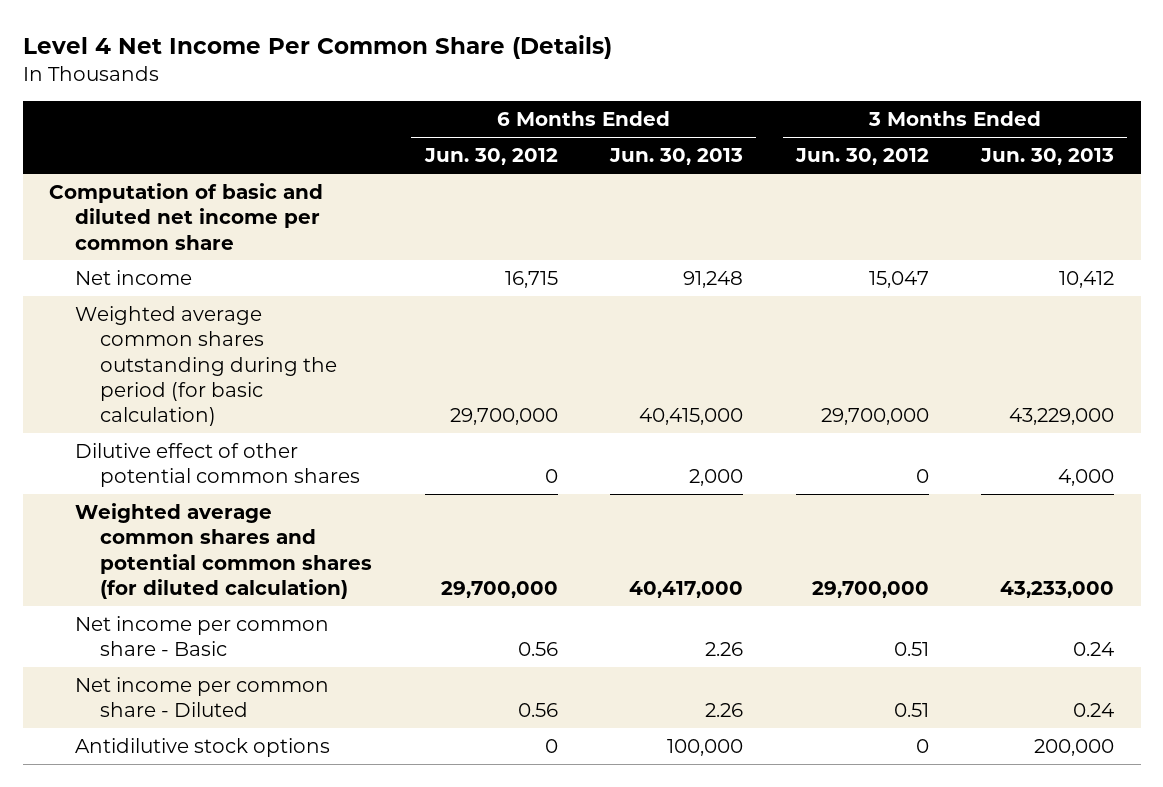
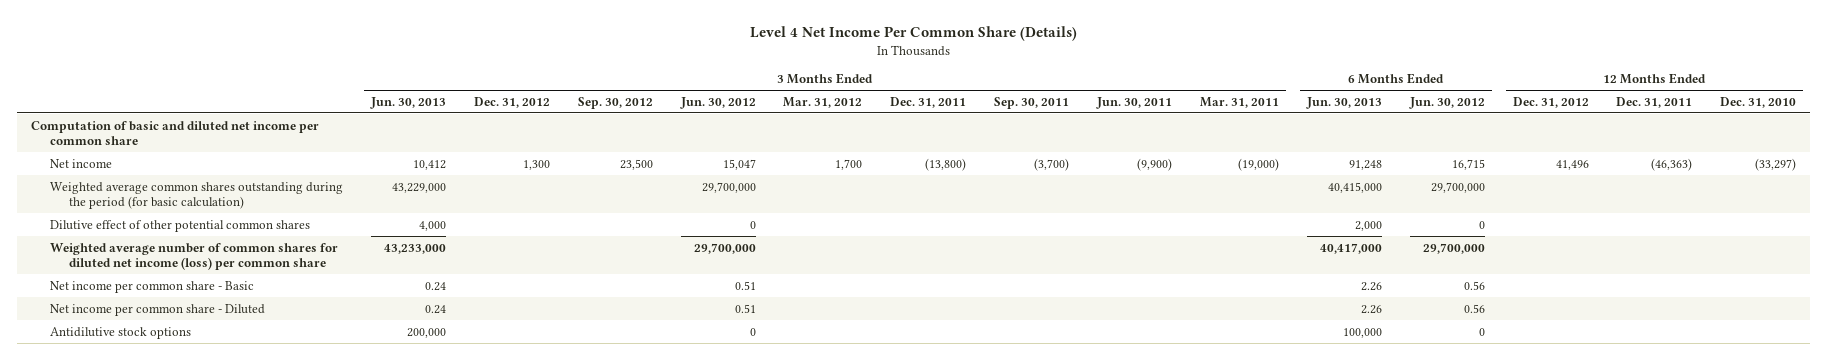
- | 6 Months Ended Jun. 30, 2012 | 6 Months Ended Jun. 30, 2013 | 3 Months Ended Jun. 30, 2012 | 3 Months Ended Jun. 30, 2013
+ | 3 Months Ended Jun. 30, 2013 | 3 Months Ended Dec. 31, 2012 | 3 Months Ended Sep. 30, 2012 | 3 Months Ended Jun. 30, 2012 | 3 Months Ended Mar. 31, 2012 | 3 Months Ended Dec. 31, 2011 | 3 Months Ended Sep. 30, 2011 | 3 Months Ended Jun. 30, 2011 | 3 Months Ended Mar. 31, 2011 | 6 Months Ended Jun. 30, 2013 | 6 Months Ended Jun. 30, 2012 | 12 Months Ended Dec. 31, 2012 | 12 Months Ended Dec. 31, 2011 | 12 Months Ended Dec. 31, 2010
- Weighted average common shares and potential common shares (for diluted calculation) | 29,700,000 | 40,417,000 | 29,700,000 | 43,233,000
+ Weighted average number of common shares for diluted net income (loss) per common share | 43,233,000 | | | 29,700,000 | | | | | | 40,417,000 | 29,700,000 | | |

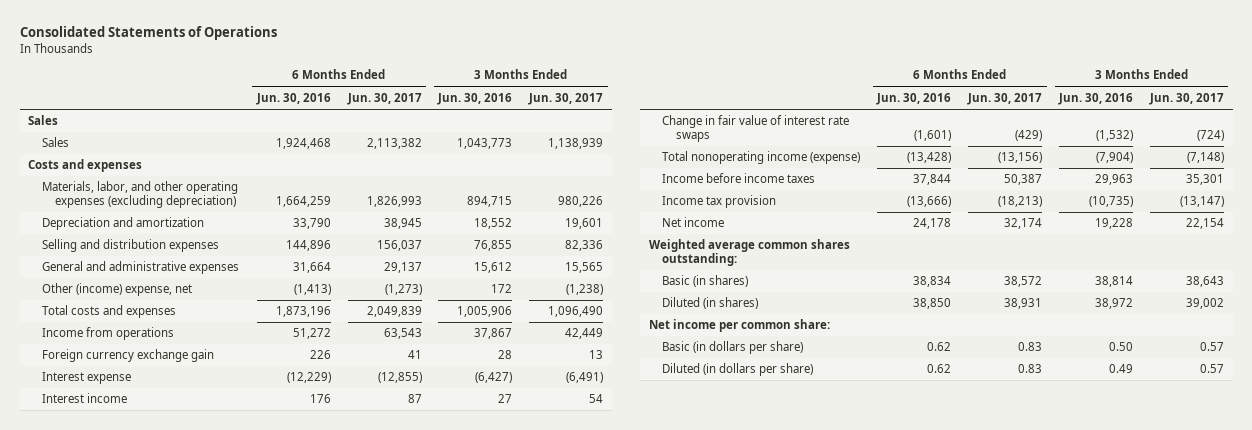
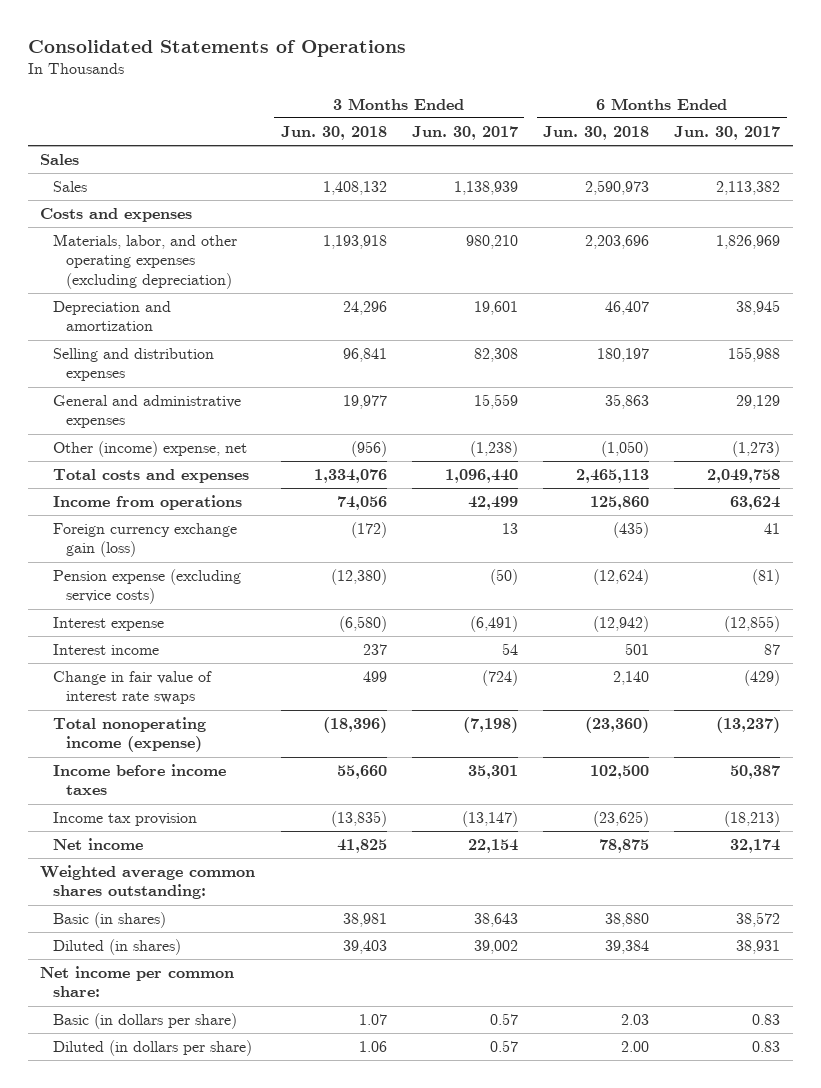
- | 6 Months Ended Jun. 30, 2016 | 6 Months Ended Jun. 30, 2017 | 3 Months Ended Jun. 30, 2016 | 3 Months Ended Jun. 30, 2017
+ | 3 Months Ended Jun. 30, 2018 | 3 Months Ended Jun. 30, 2017 | 6 Months Ended Jun. 30, 2018 | 6 Months Ended Jun. 30, 2017
- Materials, labor, and other operating expenses (excluding depreciation) | 1,664,259 | 1,826,993 | 894,715 | 980,226
+ Materials, labor, and other operating expenses (excluding depreciation) | 1,193,918 | 980,210 | 2,203,696 | 1,826,969
- Selling and distribution expenses | 144,896 | 156,037 | 76,855 | 82,336
- General and administrative expenses | 31,664 | 29,137 | 15,612 | 15,565
+ Selling and distribution expenses | 96,841 | 82,308 | 180,197 | 155,988
+ General and administrative expenses | 19,977 | 15,559 | 35,863 | 29,129
- Total costs and expenses | 1,873,196 | 2,049,839 | 1,005,906 | 1,096,490
- Income from operations | 51,272 | 63,543 | 37,867 | 42,449
- Foreign currency exchange gain | 226 | 41 | 28 | 13
+ Total costs and expenses | 1,334,076 | 1,096,440 | 2,465,113 | 2,049,758
+ Income from operations | 74,056 | 42,499 | 125,860 | 63,624
+ Foreign currency exchange gain (loss) | (172) | 13 | (435) | 41
+ Pension expense (excluding service costs) | (12,380) | (50) | (12,624) | (81)
- Total nonoperating income (expense) | (13,428) | (13,156) | (7,904) | (7,148)
+ Total nonoperating income (expense) | (18,396) | (7,198) | (23,360) | (13,237)

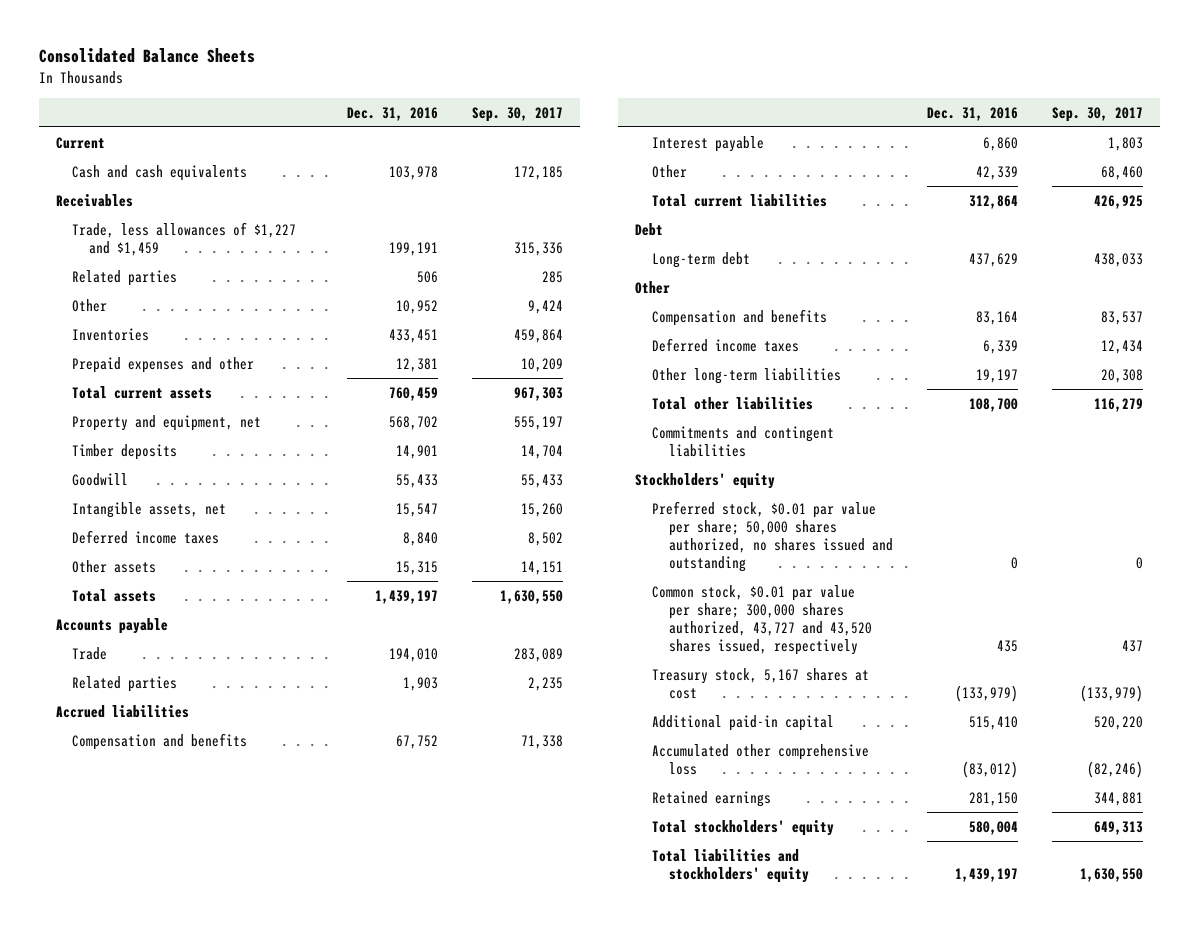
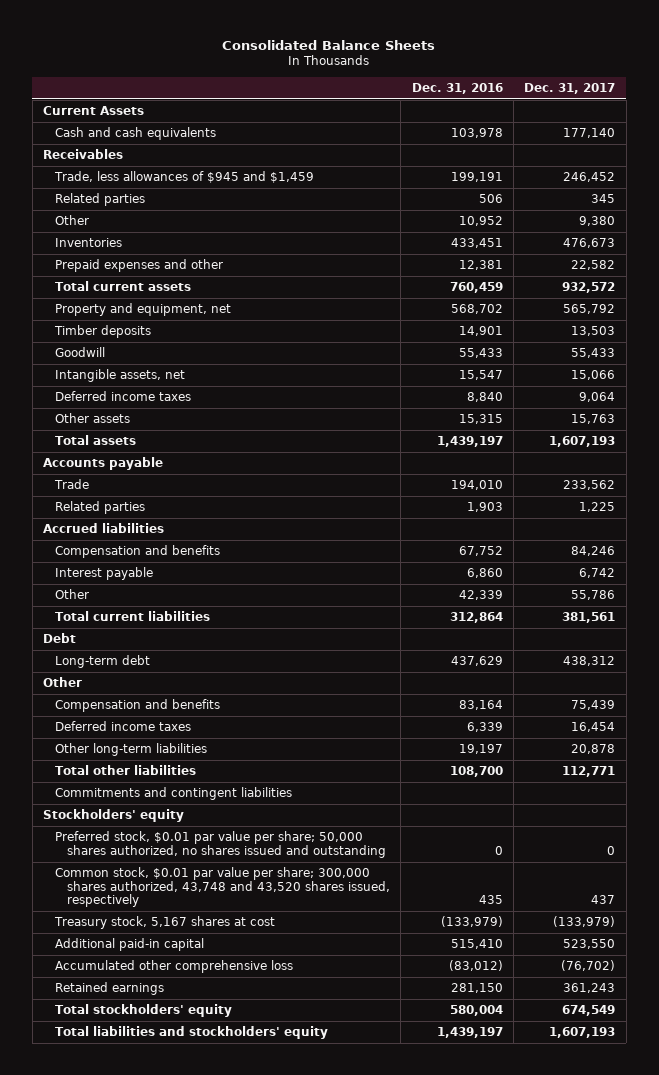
- | Dec. 31, 2016 | Sep. 30, 2017
+ | Dec. 31, 2016 | Dec. 31, 2017
- Current
+ Current Assets
- Trade, less allowances of $1,227 and $1,459 | 199,191 | 315,336
+ Trade, less allowances of $945 and $1,459 | 199,191 | 246,452
- Common stock, $0.01 par value per share; 300,000 shares authorized, 43,727 and 43,520 shares issued, respectively | 435 | 437
+ Common stock, $0.01 par value per share; 300,000 shares authorized, 43,748 and 43,520 shares issued, respectively | 435 | 437

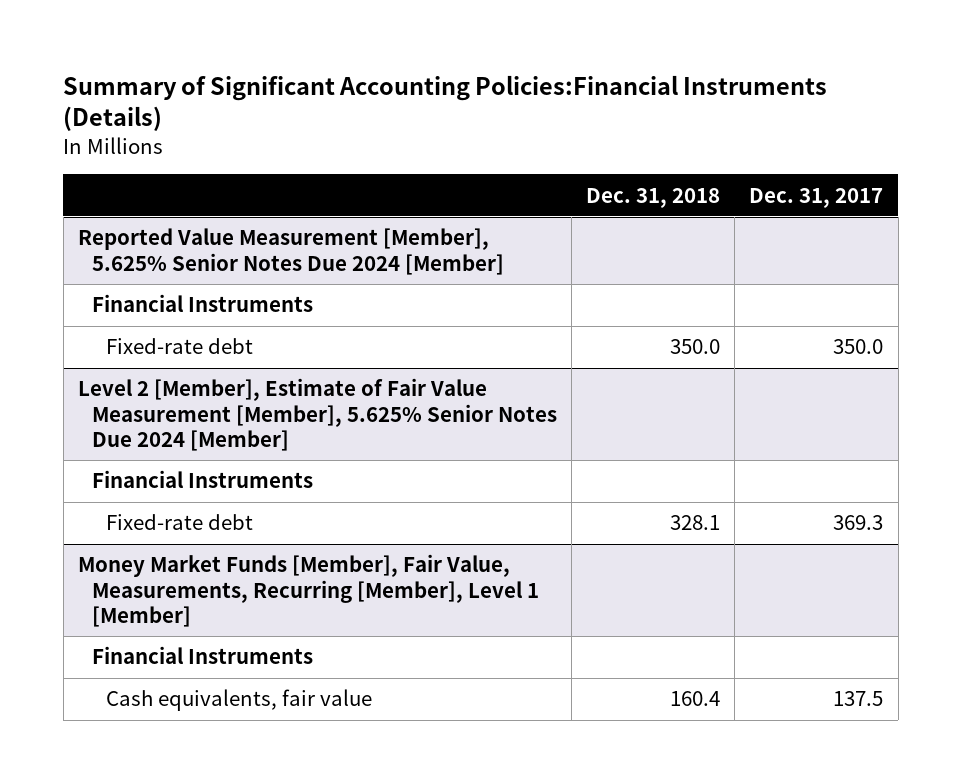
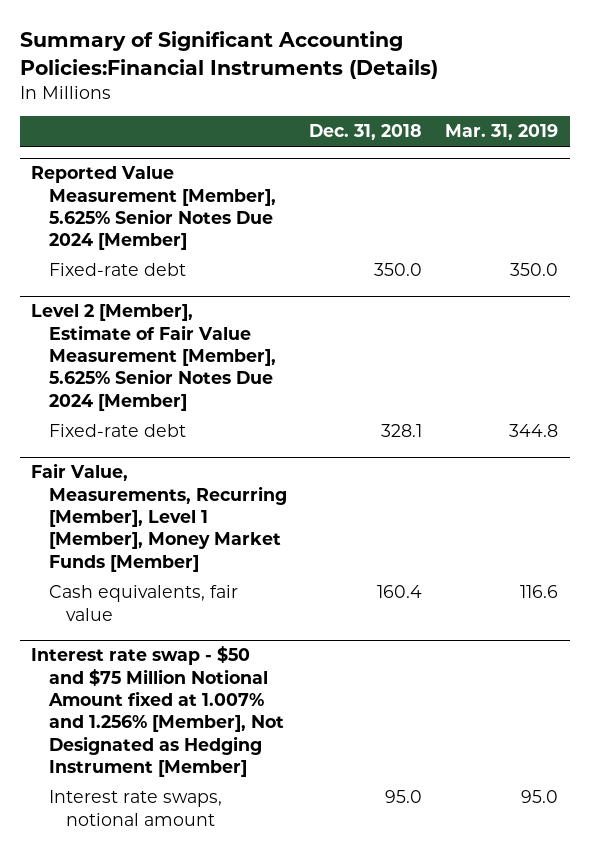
- | Dec. 31, 2018 | Dec. 31, 2017
+ | Dec. 31, 2018 | Mar. 31, 2019
@ Reported Value Measurement [Member], 5.625% Senior Notes Due 2024 [Member]
- Financial Instruments
@ Level 2 [Member], Estimate of Fair Value Measurement [Member], 5.625% Senior Notes Due 2024 [Member]
- Financial Instruments
- Money Market Funds [Member], Fair Value, Measurements, Recurring [Member], Level 1 [Member]
- Financial Instruments
+ Fair Value, Measurements, Recurring [Member], Level 1 [Member], Money Market Funds [Member]
+ Interest rate swap - $50 and $75 Million Notional Amount fixed at 1.007% and 1.256% [Member], Not Designated as Hedging Instrument [Member]
+ Interest rate swaps, notional amount | 95.0 | 95.0

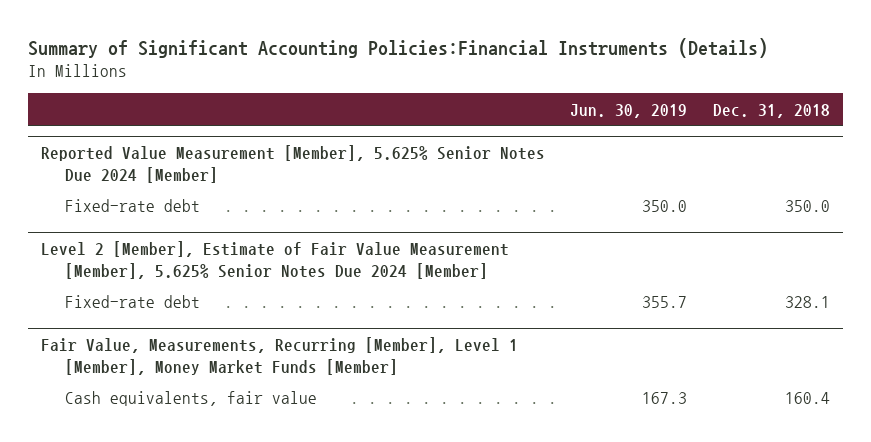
- | Dec. 31, 2018 | Mar. 31, 2019
+ | Jun. 30, 2019 | Dec. 31, 2018
- Interest rate swap - $50 and $75 Million Notional Amount fixed at 1.007% and 1.256% [Member], Not Designated as Hedging Instrument [Member]
- Interest rate swaps, notional amount | 95.0 | 95.0

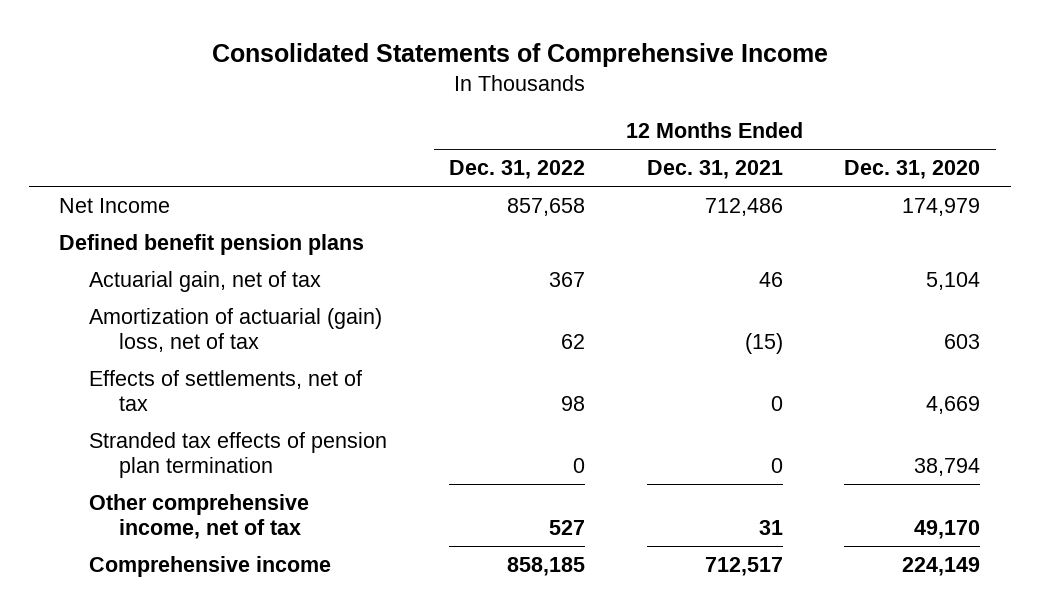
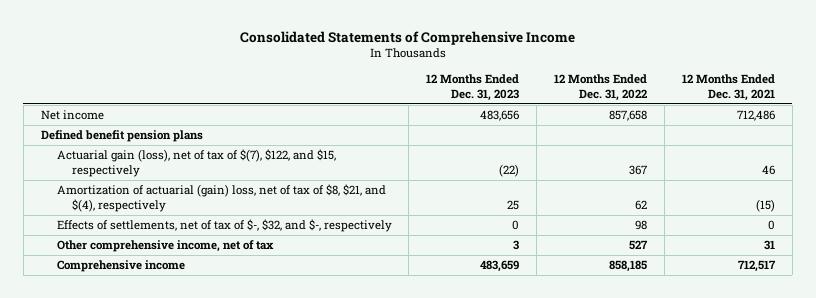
- | 12 Months Ended Dec. 31, 2022 | 12 Months Ended Dec. 31, 2021 | 12 Months Ended Dec. 31, 2020
+ | 12 Months Ended Dec. 31, 2023 | 12 Months Ended Dec. 31, 2022 | 12 Months Ended Dec. 31, 2021
- Net Income | 857,658 | 712,486 | 174,979
+ Net income | 483,656 | 857,658 | 712,486
- Actuarial gain, net of tax | 367 | 46 | 5,104
- Amortization of actuarial (gain) loss, net of tax | 62 | (15) | 603
- Effects of settlements, net of tax | 98 | 0 | 4,669
- Stranded tax effects of pension plan termination | 0 | 0 | 38,794
+ Actuarial gain (loss), net of tax of $(7), $122, and $15, respectively | (22) | 367 | 46
+ Amortization of actuarial (gain) loss, net of tax of $8, $21, and $(4), respectively | 25 | 62 | (15)
+ Effects of settlements, net of tax of $-, $32, and $-, respectively | 0 | 98 | 0

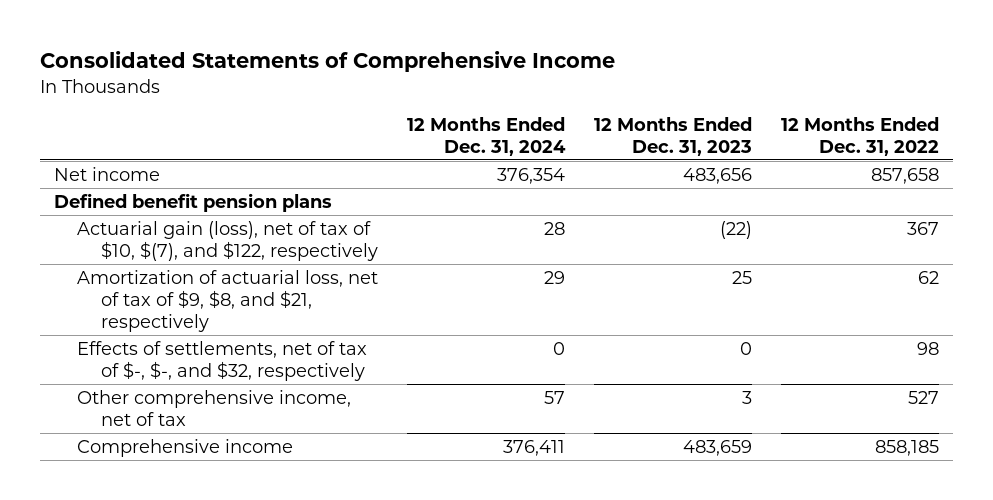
- | 12 Months Ended Dec. 31, 2023 | 12 Months Ended Dec. 31, 2022 | 12 Months Ended Dec. 31, 2021
+ | 12 Months Ended Dec. 31, 2024 | 12 Months Ended Dec. 31, 2023 | 12 Months Ended Dec. 31, 2022
- Actuarial gain (loss), net of tax of $(7), $122, and $15, respectively | (22) | 367 | 46
- Amortization of actuarial (gain) loss, net of tax of $8, $21, and $(4), respectively | 25 | 62 | (15)
- Effects of settlements, net of tax of $-, $32, and $-, respectively | 0 | 98 | 0
+ Actuarial gain (loss), net of tax of $10, $(7), and $122, respectively | 28 | (22) | 367
+ Amortization of actuarial loss, net of tax of $9, $8, and $21, respectively | 29 | 25 | 62
+ Effects of settlements, net of tax of $-, $-, and $32, respectively | 0 | 0 | 98

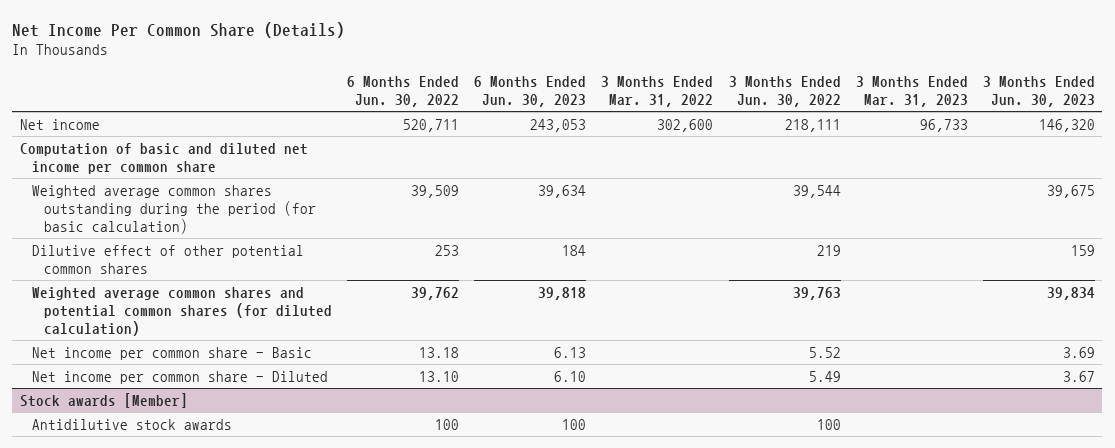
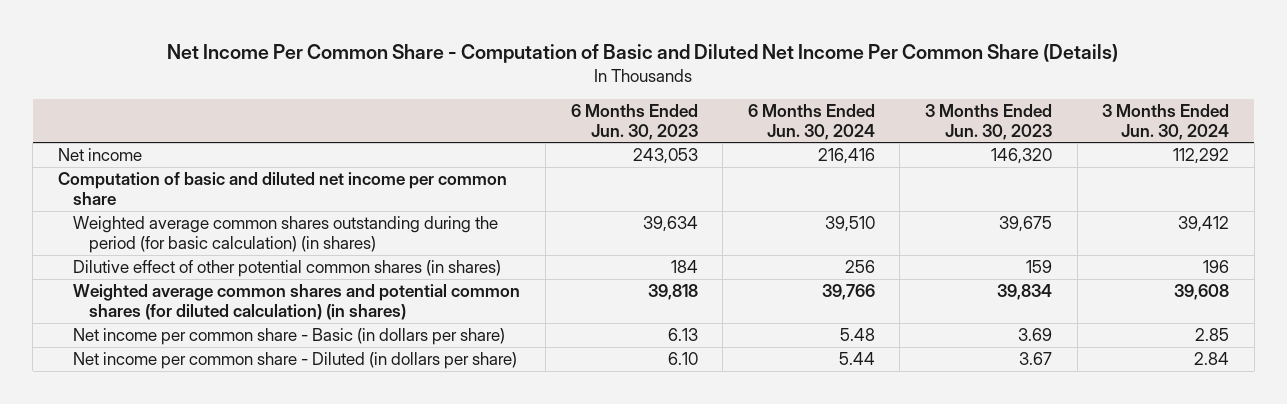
- Net Income Per Common Share (Details)
+ Net Income Per Common Share - Computation of Basic and Diluted Net Income Per Common Share (Details)
- | 6 Months Ended Jun. 30, 2022 | 6 Months Ended Jun. 30, 2023 | 3 Months Ended Mar. 31, 2022 | 3 Months Ended Jun. 30, 2022 | 3 Months Ended Mar. 31, 2023 | 3 Months Ended Jun. 30, 2023
+ | 6 Months Ended Jun. 30, 2023 | 6 Months Ended Jun. 30, 2024 | 3 Months Ended Jun. 30, 2023 | 3 Months Ended Jun. 30, 2024
- Weighted average common shares outstanding during the period (for basic calculation) | 39,509 | 39,634 | | 39,544 | | 39,675
- Dilutive effect of other potential common shares | 253 | 184 | | 219 | | 159
- Weighted average common shares and potential common shares (for diluted calculation) | 39,762 | 39,818 | | 39,763 | | 39,834
- Net income per common share - Basic | 13.18 | 6.13 | | 5.52 | | 3.69
- Net income per common share - Diluted | 13.10 | 6.10 | | 5.49 | | 3.67
- Stock awards [Member]
- Antidilutive stock awards | 100 | 100 | | 100 | |
+ Weighted average common shares outstanding during the period (for basic calculation) (in shares) | 39,634 | 39,510 | 39,675 | 39,412
+ Dilutive effect of other potential common shares (in shares) | 184 | 256 | 159 | 196
+ Weighted average common shares and potential common shares (for diluted calculation) (in shares) | 39,818 | 39,766 | 39,834 | 39,608
+ Net income per common share - Basic (in dollars per share) | 6.13 | 5.48 | 3.69 | 2.85
+ Net income per common share - Diluted (in dollars per share) | 6.10 | 5.44 | 3.67 | 2.84

